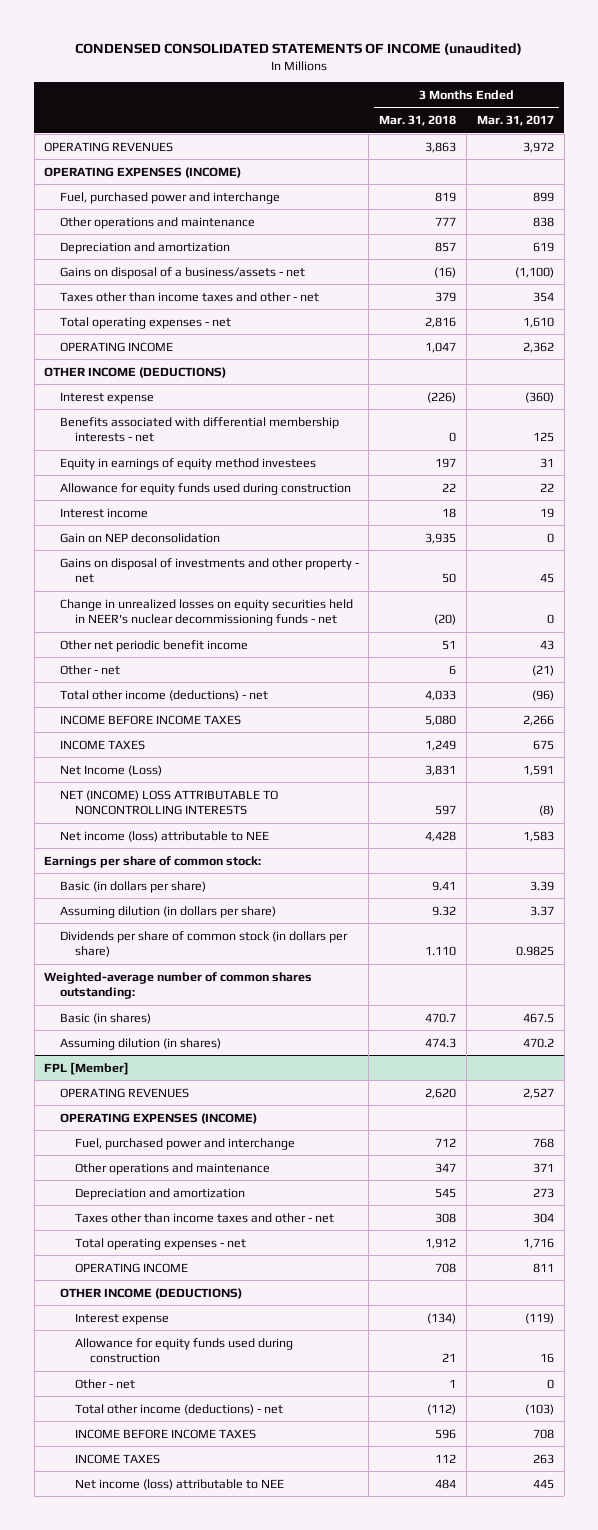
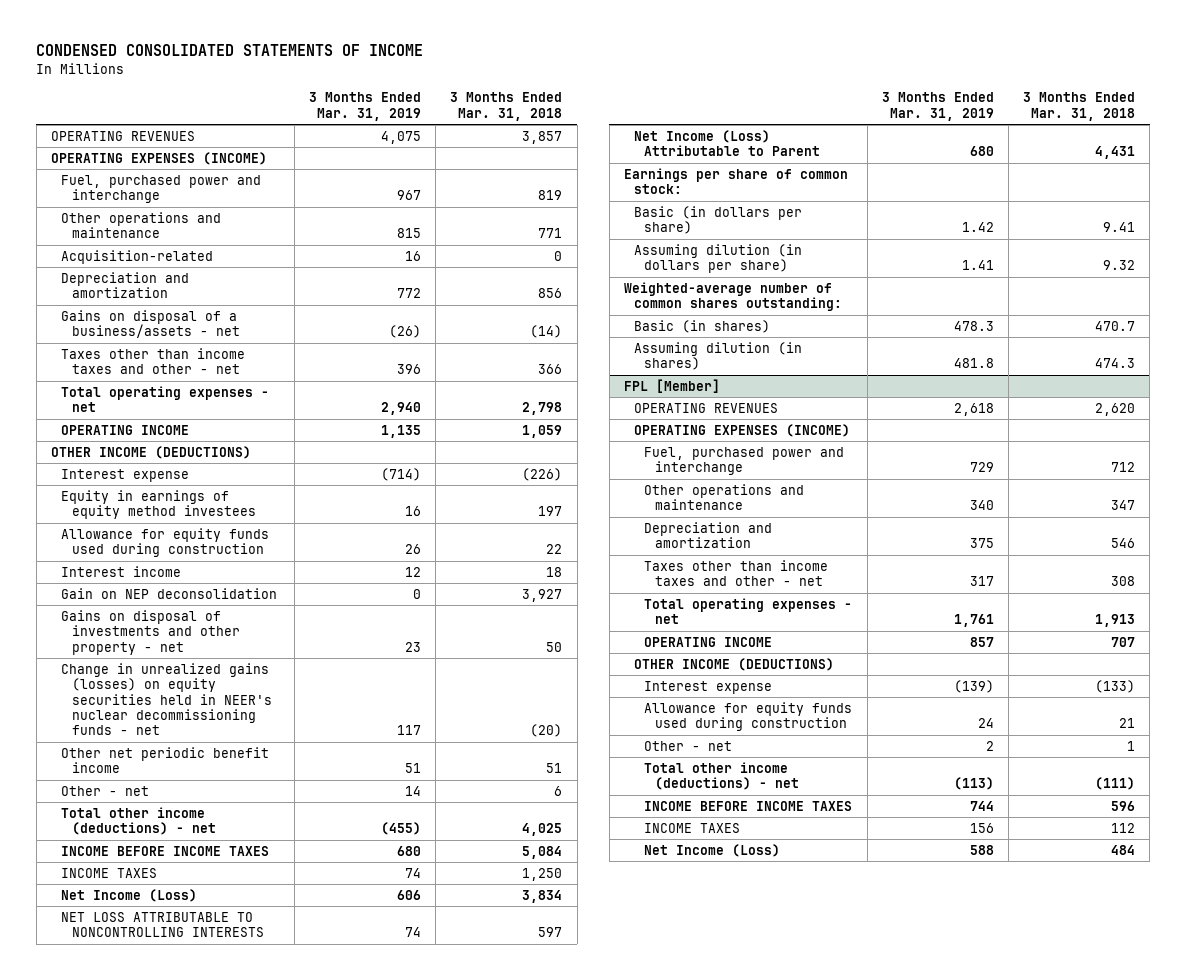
- CONDENSED CONSOLIDATED STATEMENTS OF INCOME (unaudited)
+ CONDENSED CONSOLIDATED STATEMENTS OF INCOME
- | 3 Months Ended Mar. 31, 2018 | 3 Months Ended Mar. 31, 2017
+ | 3 Months Ended Mar. 31, 2019 | 3 Months Ended Mar. 31, 2018
- OPERATING REVENUES | 3,863 | 3,972
+ OPERATING REVENUES | 4,075 | 3,857
- Other operations and maintenance | 777 | 838
- Depreciation and amortization | 857 | 619
- Gains on disposal of a business/assets - net | (16) | (1,100)
- Taxes other than income taxes and other - net | 379 | 354
- Total operating expenses - net | 2,816 | 1,610
- OPERATING INCOME | 1,047 | 2,362
+ Other operations and maintenance | 815 | 771
+ Acquisition-related | 16 | 0
+ Depreciation and amortization | 772 | 856
+ Gains on disposal of a business/assets - net | (26) | (14)
+ Taxes other than income taxes and other - net | 396 | 366
+ Total operating expenses - net | 2,940 | 2,798
+ OPERATING INCOME | 1,135 | 1,059
- Benefits associated with differential membership interests - net | 0 | 125
- Gain on NEP deconsolidation | 3,935 | 0
+ Gain on NEP deconsolidation | 0 | 3,927
- Change in unrealized losses on equity securities held in NEER's nuclear decommissioning funds - net | (20) | 0
+ Change in unrealized gains (losses) on equity securities held in NEER's nuclear decommissioning funds - net | 117 | (20)
- Total other income (deductions) - net | 4,033 | (96)
- INCOME BEFORE INCOME TAXES | 5,080 | 2,266
- INCOME TAXES | 1,249 | 675
- Net Income (Loss) | 3,831 | 1,591
- NET (INCOME) LOSS ATTRIBUTABLE TO NONCONTROLLING INTERESTS | 597 | (8)
- Net income (loss) attributable to NEE | 4,428 | 1,583
+ Total other income (deductions) - net | (455) | 4,025
+ INCOME BEFORE INCOME TAXES | 680 | 5,084
+ INCOME TAXES | 74 | 1,250
+ Net Income (Loss) | 606 | 3,834
+ NET LOSS ATTRIBUTABLE TO NONCONTROLLING INTERESTS | 74 | 597
+ Net Income (Loss) Attributable to Parent | 680 | 4,431
- Dividends per share of common stock (in dollars per share) | 1.110 | 0.9825
@ FPL [Member]
- Depreciation and amortization | 545 | 273
+ Depreciation and amortization | 375 | 546
- Total operating expenses - net | 1,912 | 1,716
- OPERATING INCOME | 708 | 811
+ Total operating expenses - net | 1,761 | 1,913
+ OPERATING INCOME | 857 | 707
- Interest expense | (134) | (119)
+ Interest expense | (139) | (133)
- Total other income (deductions) - net | (112) | (103)
+ Total other income (deductions) - net | (113) | (111)
- Net income (loss) attributable to NEE | 484 | 445
+ Net Income (Loss) | 588 | 484

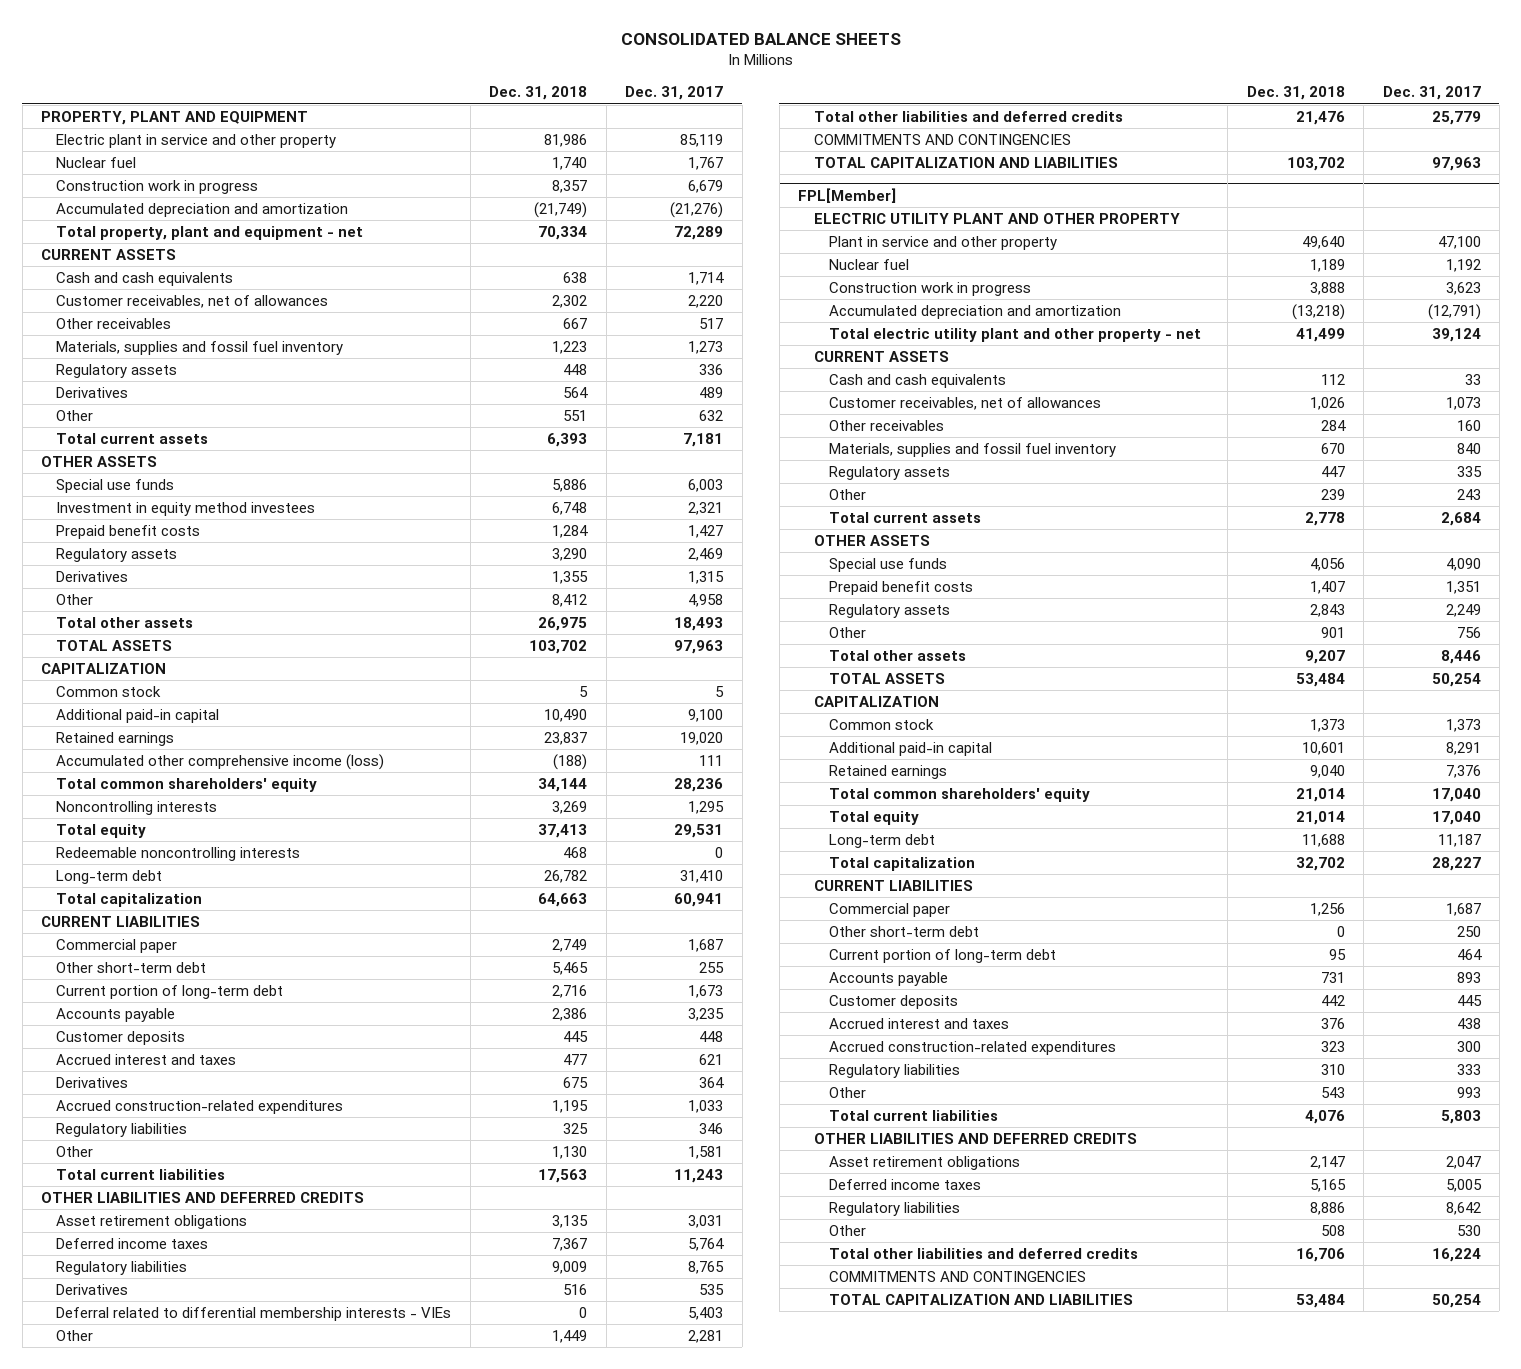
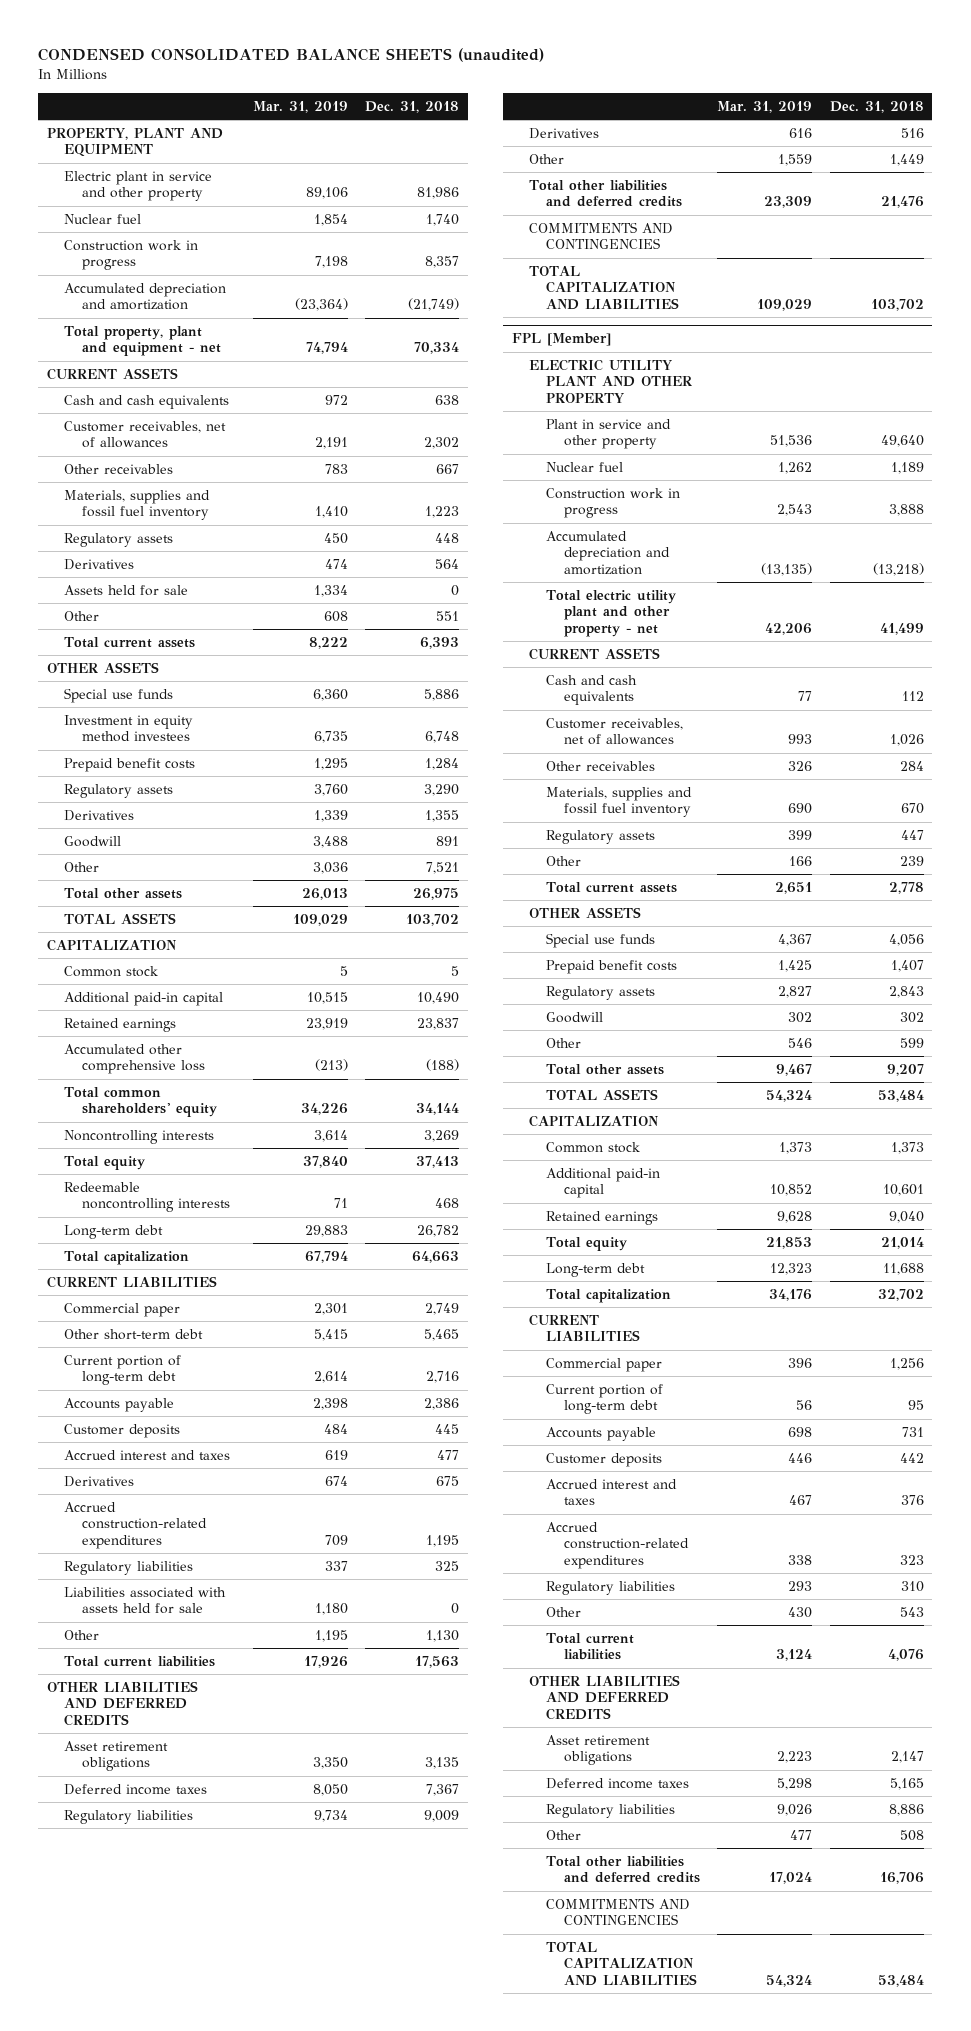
- CONSOLIDATED BALANCE SHEETS
+ CONDENSED CONSOLIDATED BALANCE SHEETS (unaudited)
- | Dec. 31, 2018 | Dec. 31, 2017
+ | Mar. 31, 2019 | Dec. 31, 2018
+ Assets held for sale | 1,334 | 0
- Other | 8,412 | 4,958
+ Goodwill | 3,488 | 891
+ Other | 3,036 | 7,521
- Accumulated other comprehensive income (loss) | (188) | 111
+ Accumulated other comprehensive loss | (213) | (188)
+ Liabilities associated with assets held for sale | 1,180 | 0
- Deferral related to differential membership interests - VIEs | 0 | 5,403
- FPL[Member]
+ FPL [Member]
- Other | 901 | 756
+ Goodwill | 302 | 302
+ Other | 546 | 599
- Total common shareholders' equity | 21,014 | 17,040
- Other short-term debt | 0 | 250

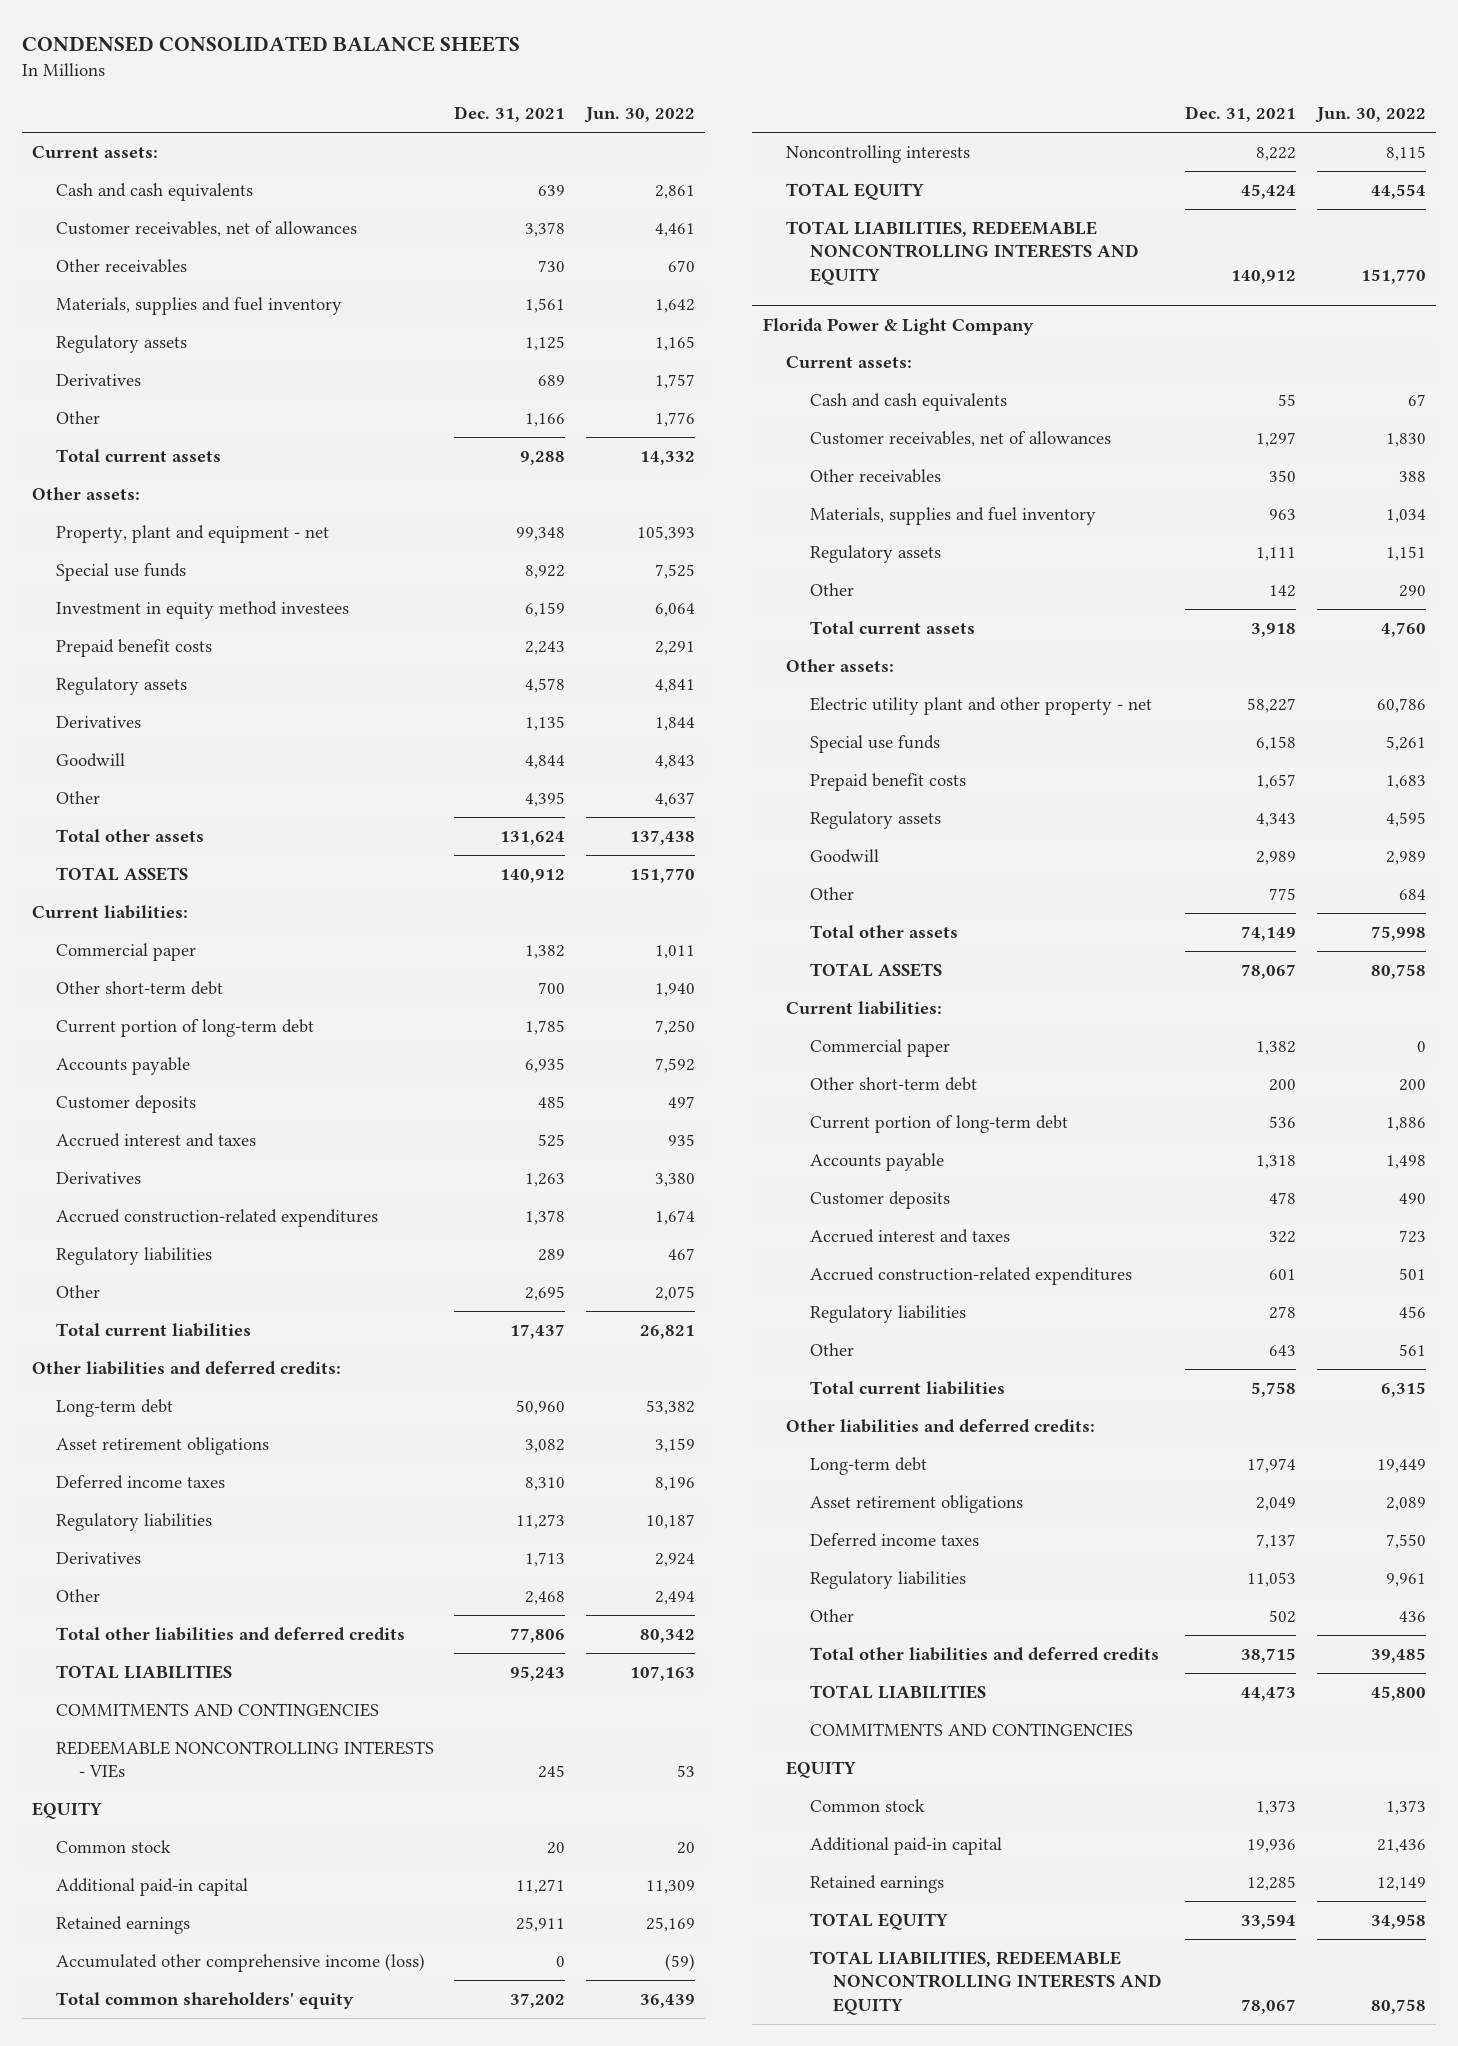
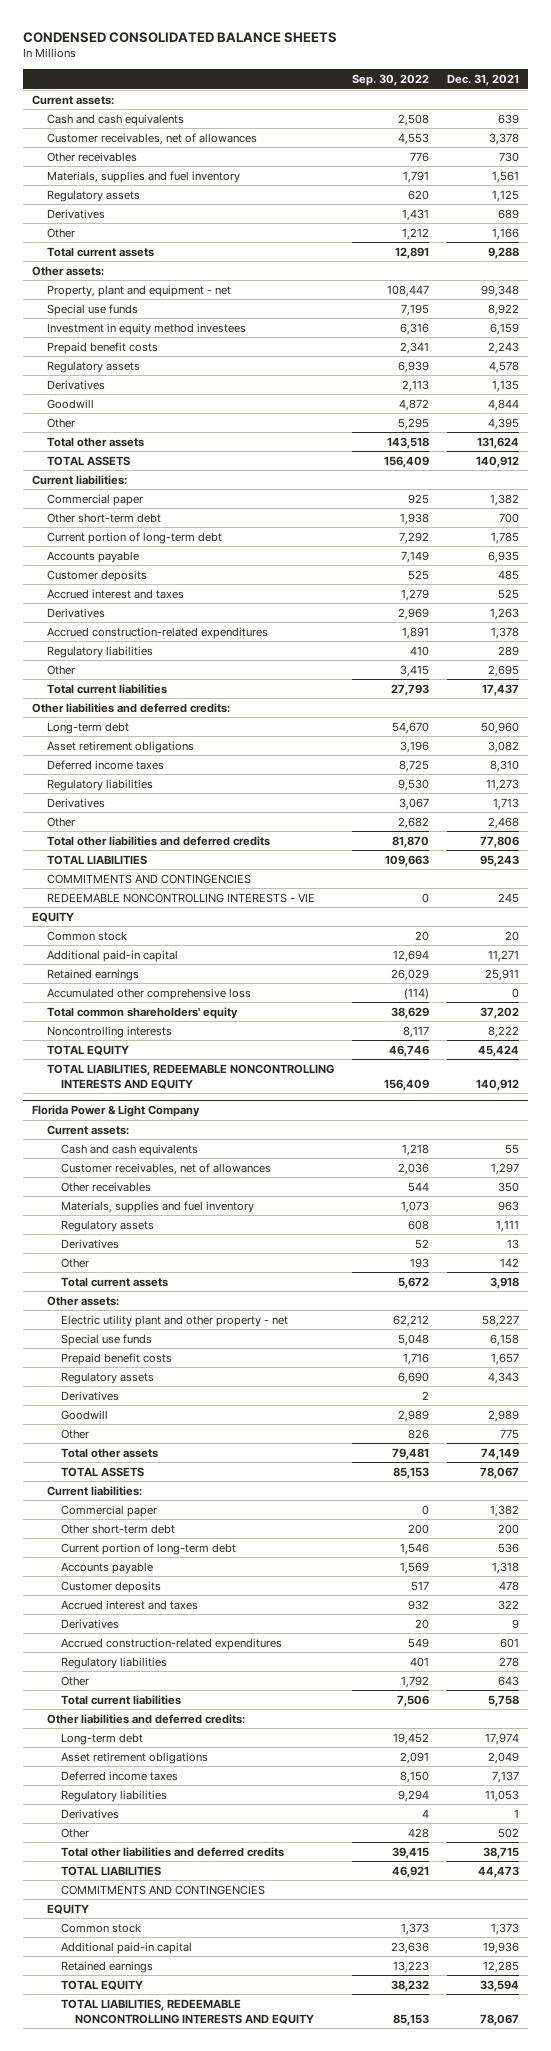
- | Dec. 31, 2021 | Jun. 30, 2022
+ | Sep. 30, 2022 | Dec. 31, 2021
- REDEEMABLE NONCONTROLLING INTERESTS - VIEs | 245 | 53
+ REDEEMABLE NONCONTROLLING INTERESTS - VIE | 0 | 245
- Accumulated other comprehensive income (loss) | 0 | (59)
+ Accumulated other comprehensive loss | (114) | 0
@ Florida Power & Light Company
+ Derivatives | 52 | 13
+ Derivatives | 2 |
+ Derivatives | 20 | 9
+ Derivatives | 4 | 1

